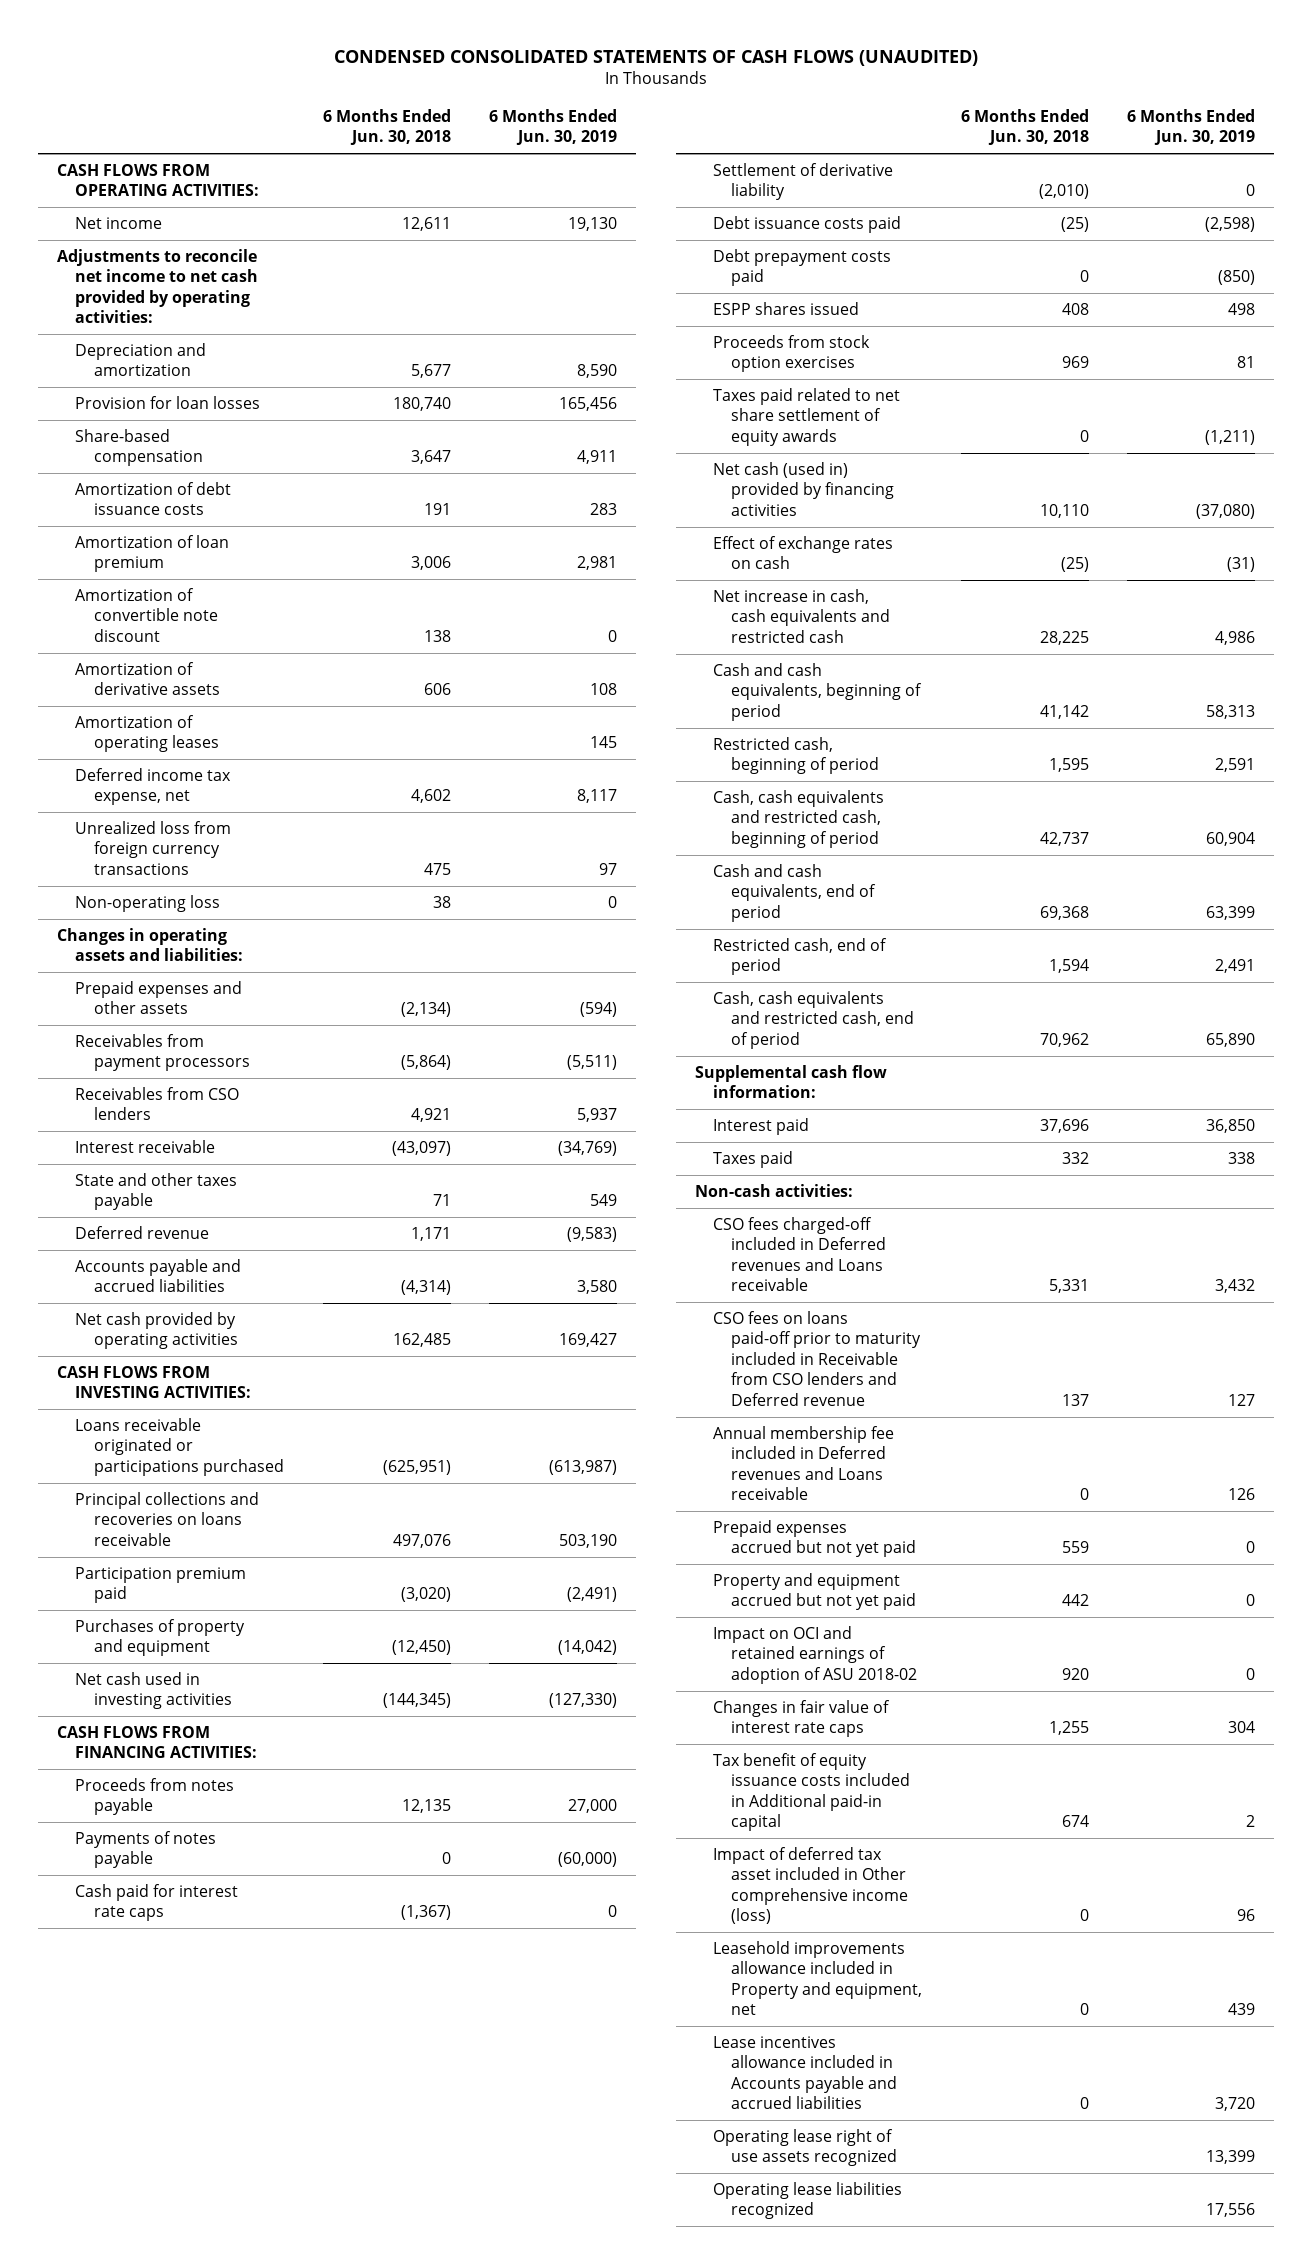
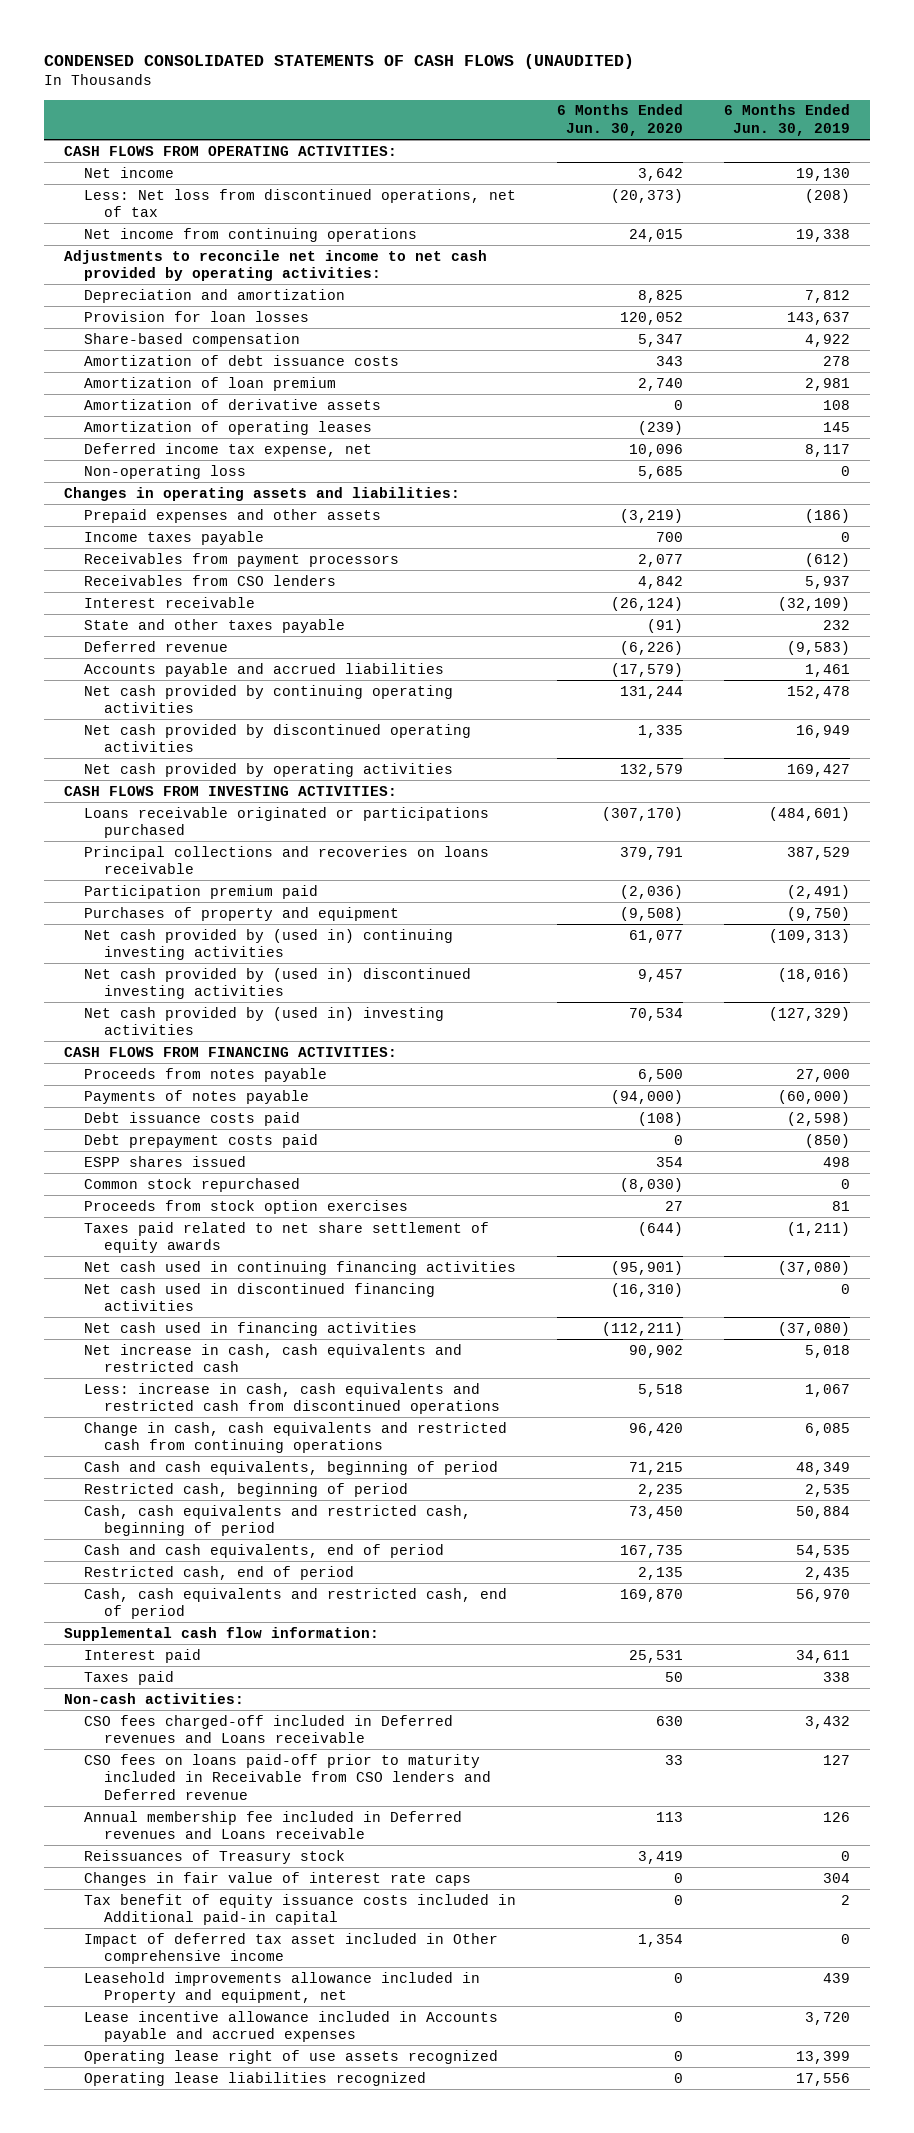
- | 6 Months Ended Jun. 30, 2018 | 6 Months Ended Jun. 30, 2019
+ | 6 Months Ended Jun. 30, 2020 | 6 Months Ended Jun. 30, 2019
+ Less: Net loss from discontinued operations, net of tax | (20,373) | (208)
+ Net income from continuing operations | 24,015 | 19,338
- Depreciation and amortization | 5,677 | 8,590
- Provision for loan losses | 180,740 | 165,456
- Share-based compensation | 3,647 | 4,911
- Amortization of debt issuance costs | 191 | 283
+ Depreciation and amortization | 8,825 | 7,812
+ Provision for loan losses | 120,052 | 143,637
+ Share-based compensation | 5,347 | 4,922
+ Amortization of debt issuance costs | 343 | 278
- Amortization of convertible note discount | 138 | 0
- Unrealized loss from foreign currency transactions | 475 | 97
- Prepaid expenses and other assets | (2,134) | (594)
- Receivables from payment processors | (5,864) | (5,511)
+ Prepaid expenses and other assets | (3,219) | (186)
+ Income taxes payable | 700 | 0
+ Receivables from payment processors | 2,077 | (612)
- Interest receivable | (43,097) | (34,769)
- State and other taxes payable | 71 | 549
+ Interest receivable | (26,124) | (32,109)
+ State and other taxes payable | (91) | 232
- Accounts payable and accrued liabilities | (4,314) | 3,580
+ Accounts payable and accrued liabilities | (17,579) | 1,461
+ Net cash provided by continuing operating activities | 131,244 | 152,478
+ Net cash provided by discontinued operating activities | 1,335 | 16,949
- Loans receivable originated or participations purchased | (625,951) | (613,987)
- Principal collections and recoveries on loans receivable | 497,076 | 503,190
+ Loans receivable originated or participations purchased | (307,170) | (484,601)
+ Principal collections and recoveries on loans receivable | 379,791 | 387,529
- Purchases of property and equipment | (12,450) | (14,042)
- Net cash used in investing activities | (144,345) | (127,330)
+ Purchases of property and equipment | (9,508) | (9,750)
+ Net cash provided by (used in) continuing investing activities | 61,077 | (109,313)
+ Net cash provided by (used in) discontinued investing activities | 9,457 | (18,016)
+ Net cash provided by (used in) investing activities | 70,534 | (127,329)
- Cash paid for interest rate caps | (1,367) | 0
- Settlement of derivative liability | (2,010) | 0
+ Common stock repurchased | (8,030) | 0
- Net cash (used in) provided by financing activities | 10,110 | (37,080)
- Effect of exchange rates on cash | (25) | (31)
- Net increase in cash, cash equivalents and restricted cash | 28,225 | 4,986
- Cash and cash equivalents, beginning of period | 41,142 | 58,313
- Restricted cash, beginning of period | 1,595 | 2,591
- Cash, cash equivalents and restricted cash, beginning of period | 42,737 | 60,904
- Cash and cash equivalents, end of period | 69,368 | 63,399
- Restricted cash, end of period | 1,594 | 2,491
- Cash, cash equivalents and restricted cash, end of period | 70,962 | 65,890
+ Net cash used in continuing financing activities | (95,901) | (37,080)
+ Net cash used in discontinued financing activities | (16,310) | 0
+ Net cash used in financing activities | (112,211) | (37,080)
+ Net increase in cash, cash equivalents and restricted cash | 90,902 | 5,018
+ Less: increase in cash, cash equivalents and restricted cash from discontinued operations | 5,518 | 1,067
+ Change in cash, cash equivalents and restricted cash from continuing operations | 96,420 | 6,085
+ Cash and cash equivalents, beginning of period | 71,215 | 48,349
+ Restricted cash, beginning of period | 2,235 | 2,535
+ Cash, cash equivalents and restricted cash, beginning of period | 73,450 | 50,884
+ Cash and cash equivalents, end of period | 167,735 | 54,535
+ Restricted cash, end of period | 2,135 | 2,435
+ Cash, cash equivalents and restricted cash, end of period | 169,870 | 56,970
- Interest paid | 37,696 | 36,850
+ Interest paid | 25,531 | 34,611
- Prepaid expenses accrued but not yet paid | 559 | 0
- Property and equipment accrued but not yet paid | 442 | 0
- Impact on OCI and retained earnings of adoption of ASU 2018-02 | 920 | 0
+ Reissuances of Treasury stock | 3,419 | 0
- Impact of deferred tax asset included in Other comprehensive income (loss) | 0 | 96
+ Impact of deferred tax asset included in Other comprehensive income | 1,354 | 0
- Lease incentives allowance included in Accounts payable and accrued liabilities | 0 | 3,720
+ Lease incentive allowance included in Accounts payable and accrued expenses | 0 | 3,720

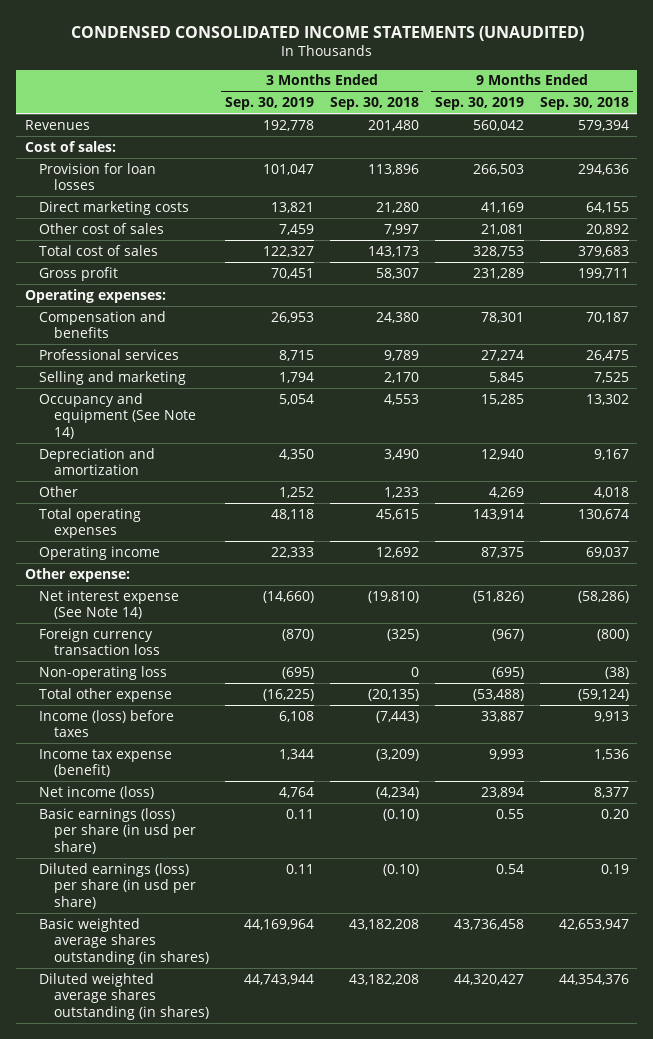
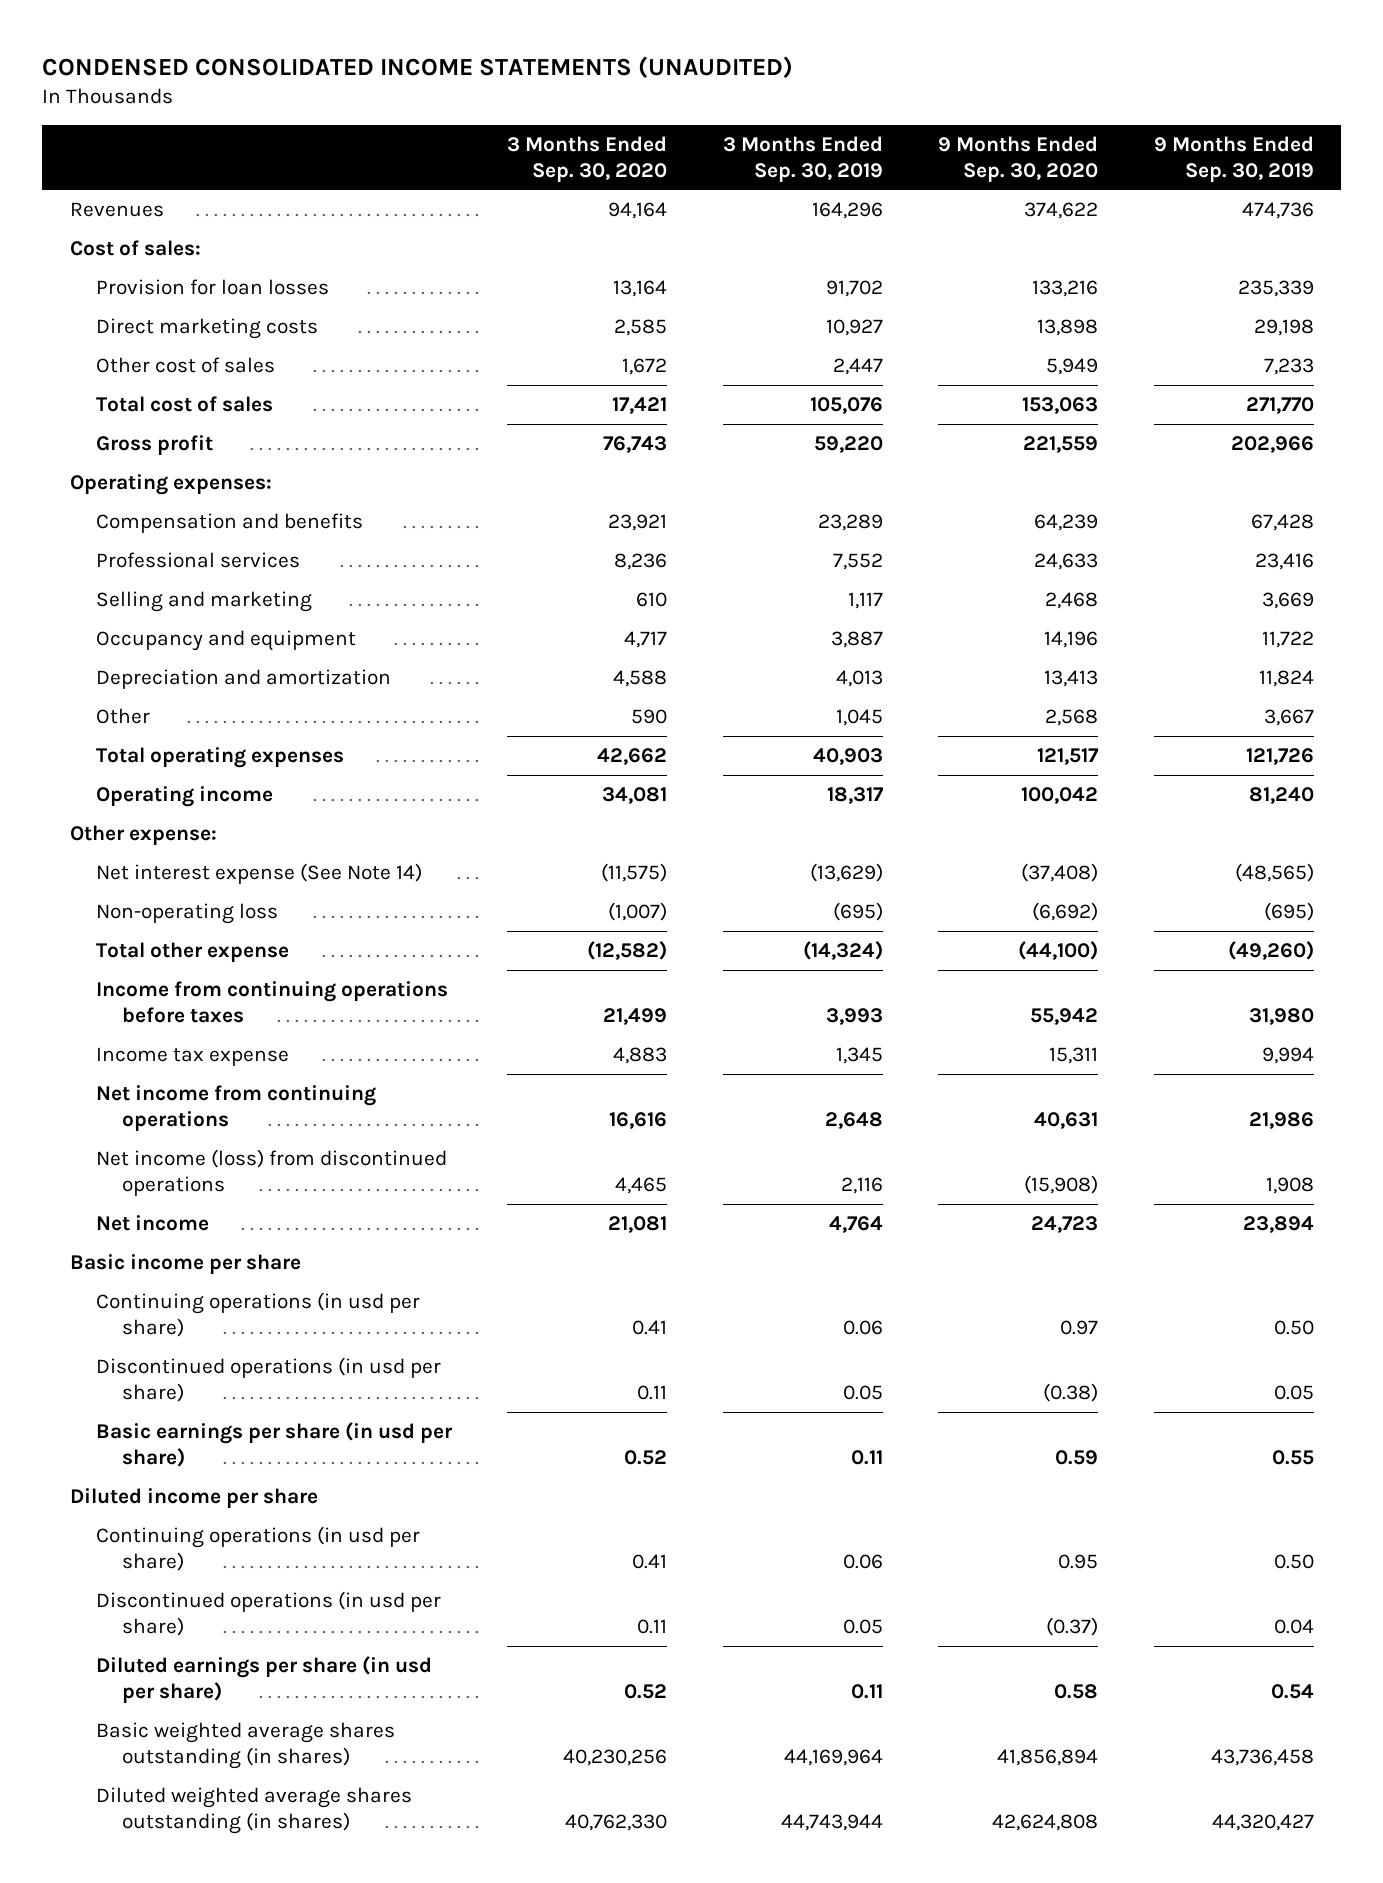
- | 3 Months Ended Sep. 30, 2019 | 3 Months Ended Sep. 30, 2018 | 9 Months Ended Sep. 30, 2019 | 9 Months Ended Sep. 30, 2018
+ | 3 Months Ended Sep. 30, 2020 | 3 Months Ended Sep. 30, 2019 | 9 Months Ended Sep. 30, 2020 | 9 Months Ended Sep. 30, 2019
- Revenues | 192,778 | 201,480 | 560,042 | 579,394
+ Revenues | 94,164 | 164,296 | 374,622 | 474,736
- Provision for loan losses | 101,047 | 113,896 | 266,503 | 294,636
- Direct marketing costs | 13,821 | 21,280 | 41,169 | 64,155
- Other cost of sales | 7,459 | 7,997 | 21,081 | 20,892
- Total cost of sales | 122,327 | 143,173 | 328,753 | 379,683
- Gross profit | 70,451 | 58,307 | 231,289 | 199,711
+ Provision for loan losses | 13,164 | 91,702 | 133,216 | 235,339
+ Direct marketing costs | 2,585 | 10,927 | 13,898 | 29,198
+ Other cost of sales | 1,672 | 2,447 | 5,949 | 7,233
+ Total cost of sales | 17,421 | 105,076 | 153,063 | 271,770
+ Gross profit | 76,743 | 59,220 | 221,559 | 202,966
- Compensation and benefits | 26,953 | 24,380 | 78,301 | 70,187
- Professional services | 8,715 | 9,789 | 27,274 | 26,475
- Selling and marketing | 1,794 | 2,170 | 5,845 | 7,525
- Occupancy and equipment (See Note 14) | 5,054 | 4,553 | 15,285 | 13,302
- Depreciation and amortization | 4,350 | 3,490 | 12,940 | 9,167
- Other | 1,252 | 1,233 | 4,269 | 4,018
- Total operating expenses | 48,118 | 45,615 | 143,914 | 130,674
- Operating income | 22,333 | 12,692 | 87,375 | 69,037
+ Compensation and benefits | 23,921 | 23,289 | 64,239 | 67,428
+ Professional services | 8,236 | 7,552 | 24,633 | 23,416
+ Selling and marketing | 610 | 1,117 | 2,468 | 3,669
+ Occupancy and equipment | 4,717 | 3,887 | 14,196 | 11,722
+ Depreciation and amortization | 4,588 | 4,013 | 13,413 | 11,824
+ Other | 590 | 1,045 | 2,568 | 3,667
+ Total operating expenses | 42,662 | 40,903 | 121,517 | 121,726
+ Operating income | 34,081 | 18,317 | 100,042 | 81,240
- Net interest expense (See Note 14) | (14,660) | (19,810) | (51,826) | (58,286)
- Foreign currency transaction loss | (870) | (325) | (967) | (800)
+ Net interest expense (See Note 14) | (11,575) | (13,629) | (37,408) | (48,565)
- Total other expense | (16,225) | (20,135) | (53,488) | (59,124)
- Income (loss) before taxes | 6,108 | (7,443) | 33,887 | 9,913
- Income tax expense (benefit) | 1,344 | (3,209) | 9,993 | 1,536
- Net income (loss) | 4,764 | (4,234) | 23,894 | 8,377
- Basic earnings (loss) per share (in usd per share) | 0.11 | (0.10) | 0.55 | 0.20
- Diluted earnings (loss) per share (in usd per share) | 0.11 | (0.10) | 0.54 | 0.19
+ Total other expense | (12,582) | (14,324) | (44,100) | (49,260)
+ Income from continuing operations before taxes | 21,499 | 3,993 | 55,942 | 31,980
+ Income tax expense | 4,883 | 1,345 | 15,311 | 9,994
+ Net income from continuing operations | 16,616 | 2,648 | 40,631 | 21,986
+ Net income (loss) from discontinued operations | 4,465 | 2,116 | (15,908) | 1,908
+ Net income | 21,081 | 4,764 | 24,723 | 23,894
+ Basic income per share
+ Continuing operations (in usd per share) | 0.41 | 0.06 | 0.97 | 0.50
+ Discontinued operations (in usd per share) | 0.11 | 0.05 | (0.38) | 0.05
+ Basic earnings per share (in usd per share) | 0.52 | 0.11 | 0.59 | 0.55
+ Diluted income per share
+ Continuing operations (in usd per share) | 0.41 | 0.06 | 0.95 | 0.50
+ Discontinued operations (in usd per share) | 0.11 | 0.05 | (0.37) | 0.04
+ Diluted earnings per share (in usd per share) | 0.52 | 0.11 | 0.58 | 0.54

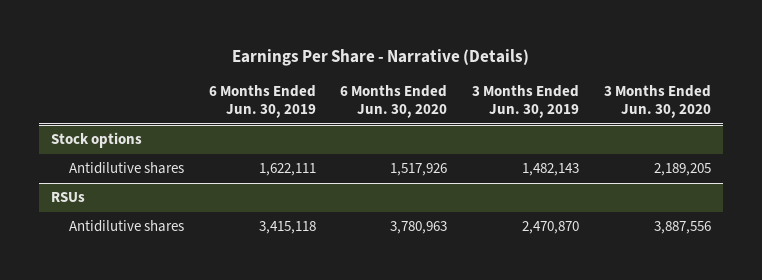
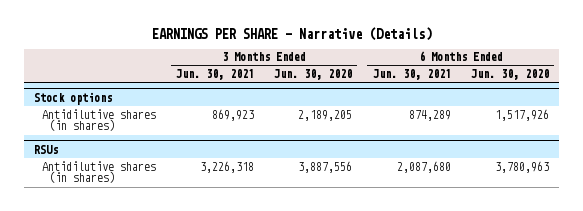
- Earnings Per Share - Narrative (Details)
+ EARNINGS PER SHARE - Narrative (Details)
- | 6 Months Ended Jun. 30, 2019 | 6 Months Ended Jun. 30, 2020 | 3 Months Ended Jun. 30, 2019 | 3 Months Ended Jun. 30, 2020
+ | 3 Months Ended Jun. 30, 2021 | 3 Months Ended Jun. 30, 2020 | 6 Months Ended Jun. 30, 2021 | 6 Months Ended Jun. 30, 2020
@ Stock options
- Antidilutive shares | 1,622,111 | 1,517,926 | 1,482,143 | 2,189,205
+ Antidilutive shares (in shares) | 869,923 | 2,189,205 | 874,289 | 1,517,926
@ RSUs
- Antidilutive shares | 3,415,118 | 3,780,963 | 2,470,870 | 3,887,556
+ Antidilutive shares (in shares) | 3,226,318 | 3,887,556 | 2,087,680 | 3,780,963

